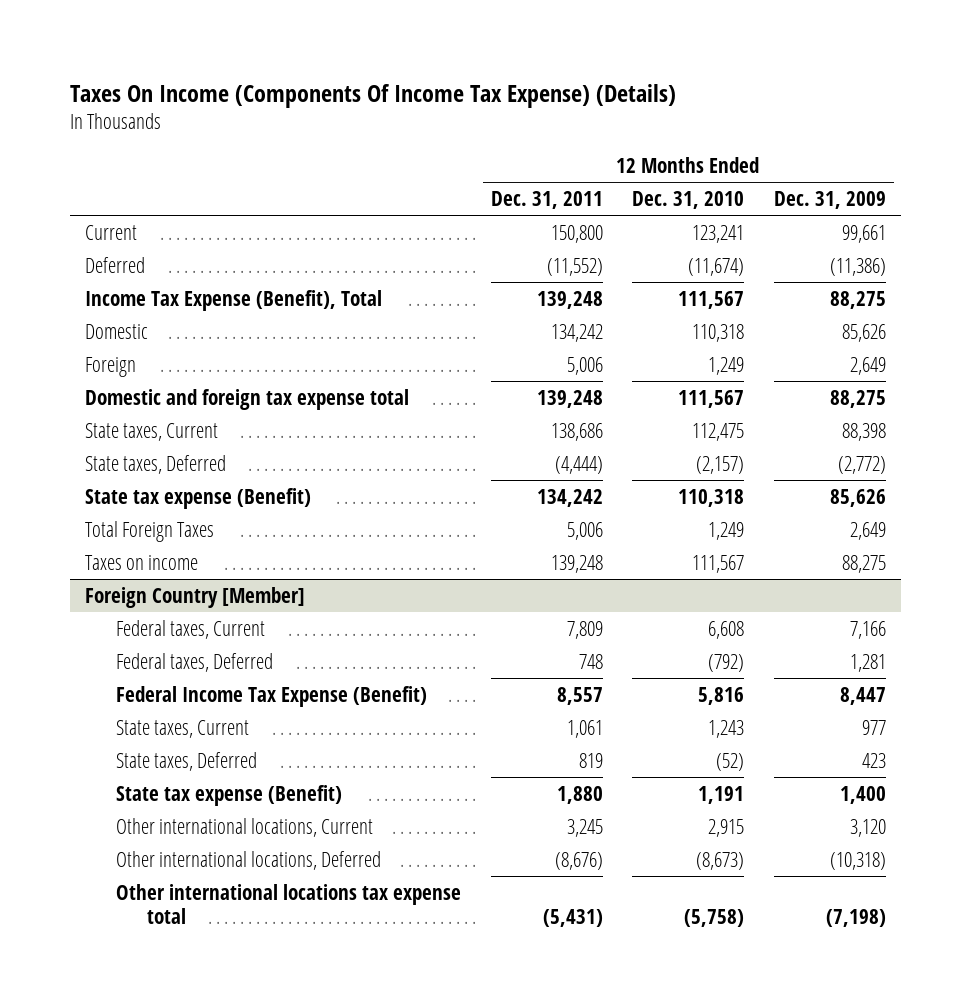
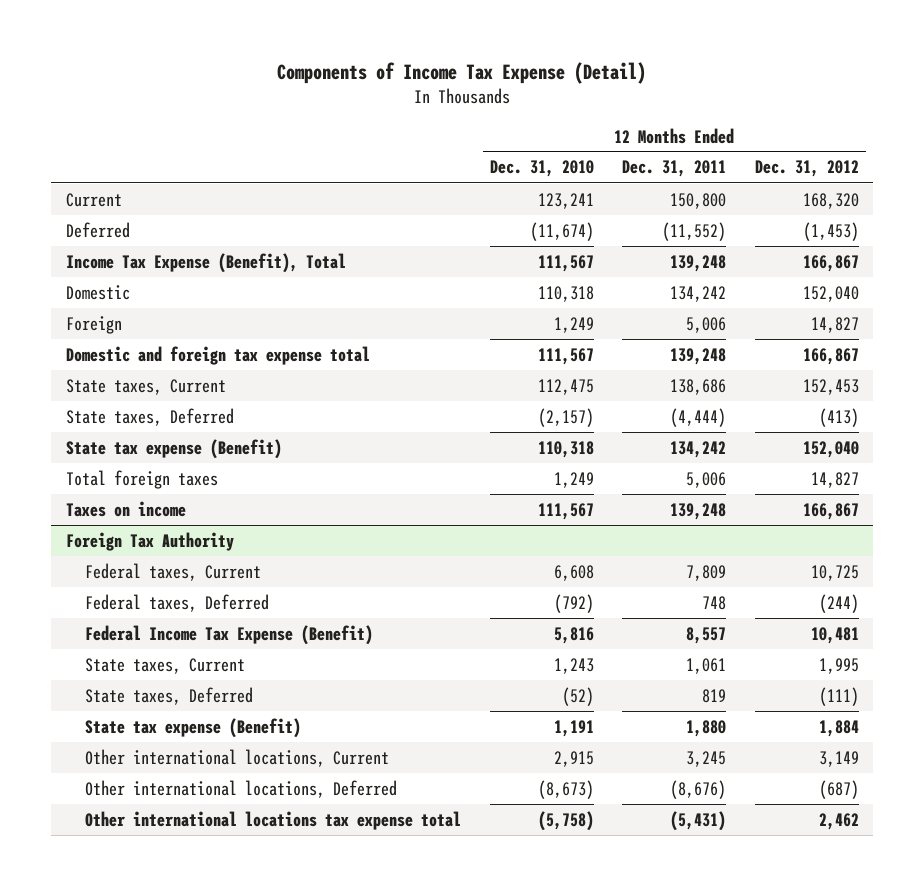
- Taxes On Income (Components Of Income Tax Expense) (Details)
+ Components of Income Tax Expense (Detail)
- | 12 Months Ended Dec. 31, 2011 | 12 Months Ended Dec. 31, 2010 | 12 Months Ended Dec. 31, 2009
+ | 12 Months Ended Dec. 31, 2010 | 12 Months Ended Dec. 31, 2011 | 12 Months Ended Dec. 31, 2012
- Total Foreign Taxes | 5,006 | 1,249 | 2,649
+ Total foreign taxes | 1,249 | 5,006 | 14,827
- Foreign Country [Member]
+ Foreign Tax Authority

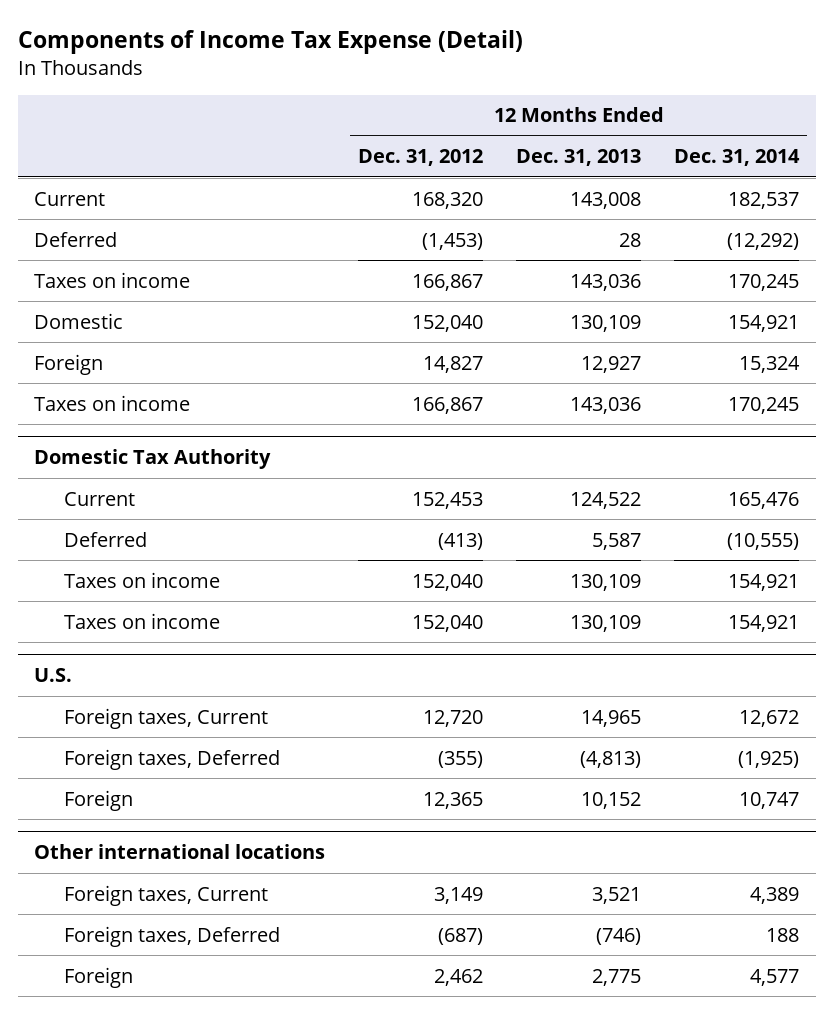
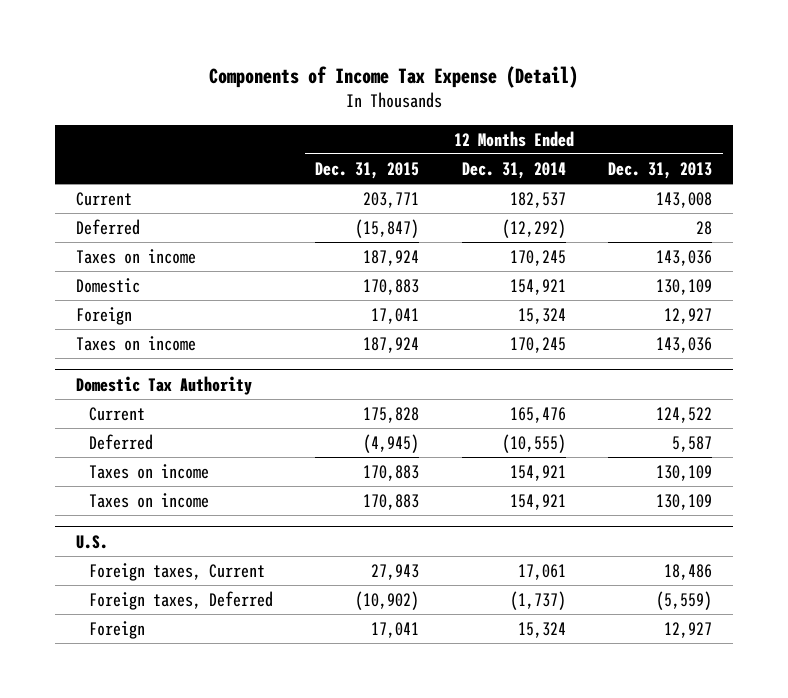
- | 12 Months Ended Dec. 31, 2012 | 12 Months Ended Dec. 31, 2013 | 12 Months Ended Dec. 31, 2014
+ | 12 Months Ended Dec. 31, 2015 | 12 Months Ended Dec. 31, 2014 | 12 Months Ended Dec. 31, 2013
@ U.S.
- Foreign taxes, Current | 12,720 | 14,965 | 12,672
- Foreign taxes, Deferred | (355) | (4,813) | (1,925)
- Foreign | 12,365 | 10,152 | 10,747
- Other international locations
- Foreign taxes, Current | 3,149 | 3,521 | 4,389
- Foreign taxes, Deferred | (687) | (746) | 188
- Foreign | 2,462 | 2,775 | 4,577
@ U.S.
+ Foreign taxes, Current | 27,943 | 17,061 | 18,486
+ Foreign taxes, Deferred | (10,902) | (1,737) | (5,559)
+ Foreign | 17,041 | 15,324 | 12,927

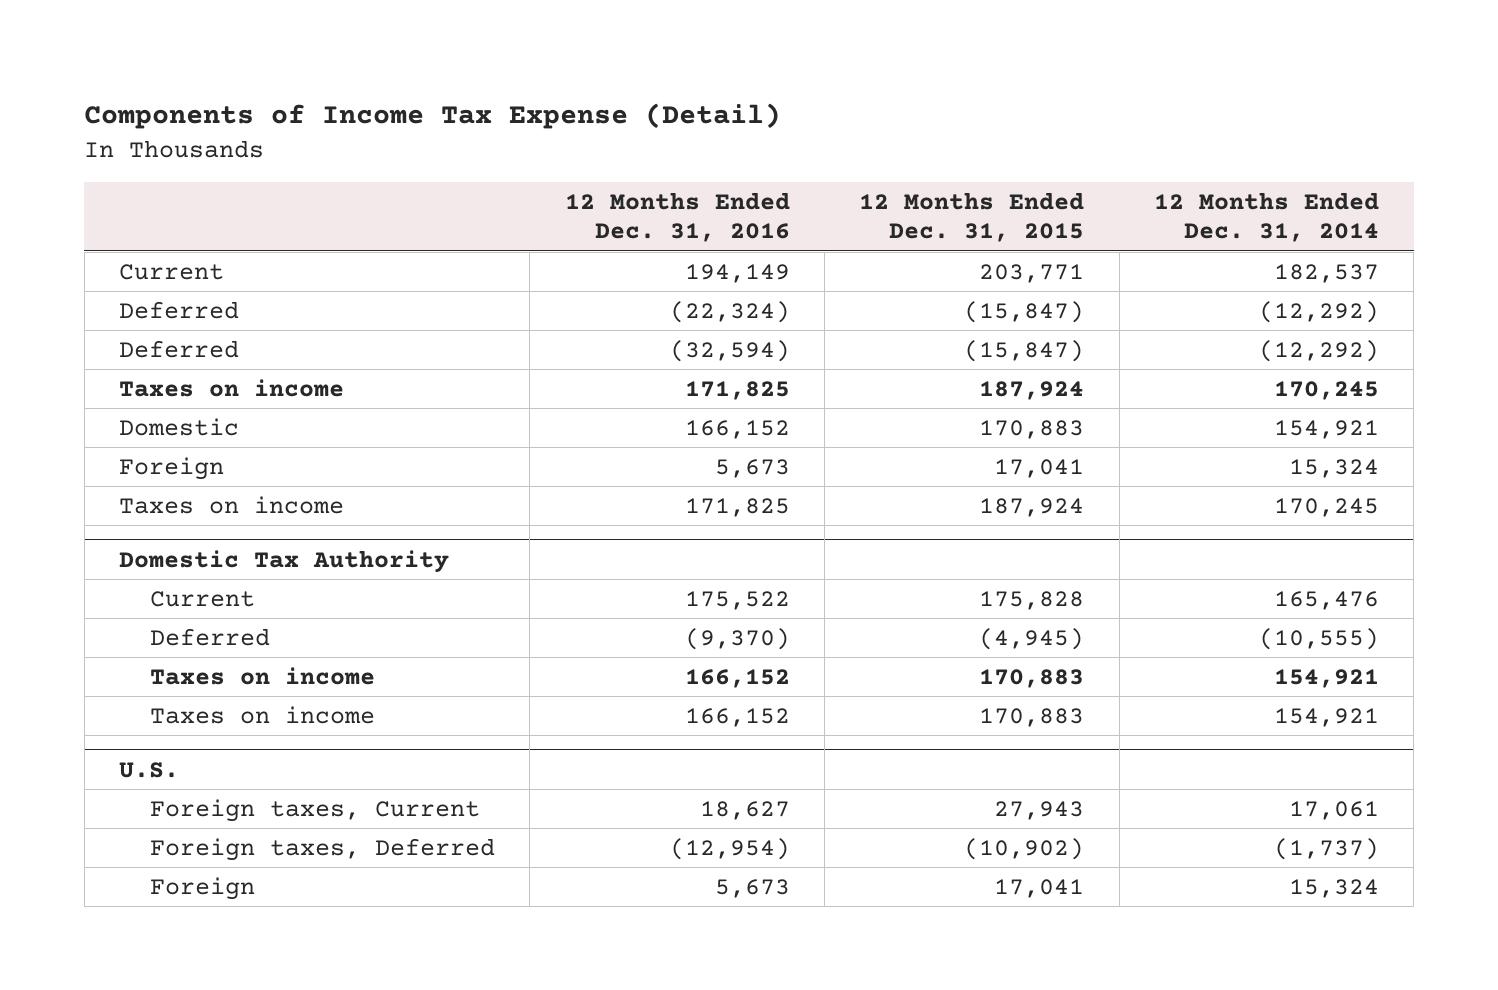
- | 12 Months Ended Dec. 31, 2015 | 12 Months Ended Dec. 31, 2014 | 12 Months Ended Dec. 31, 2013
+ | 12 Months Ended Dec. 31, 2016 | 12 Months Ended Dec. 31, 2015 | 12 Months Ended Dec. 31, 2014
+ Deferred | (32,594) | (15,847) | (12,292)

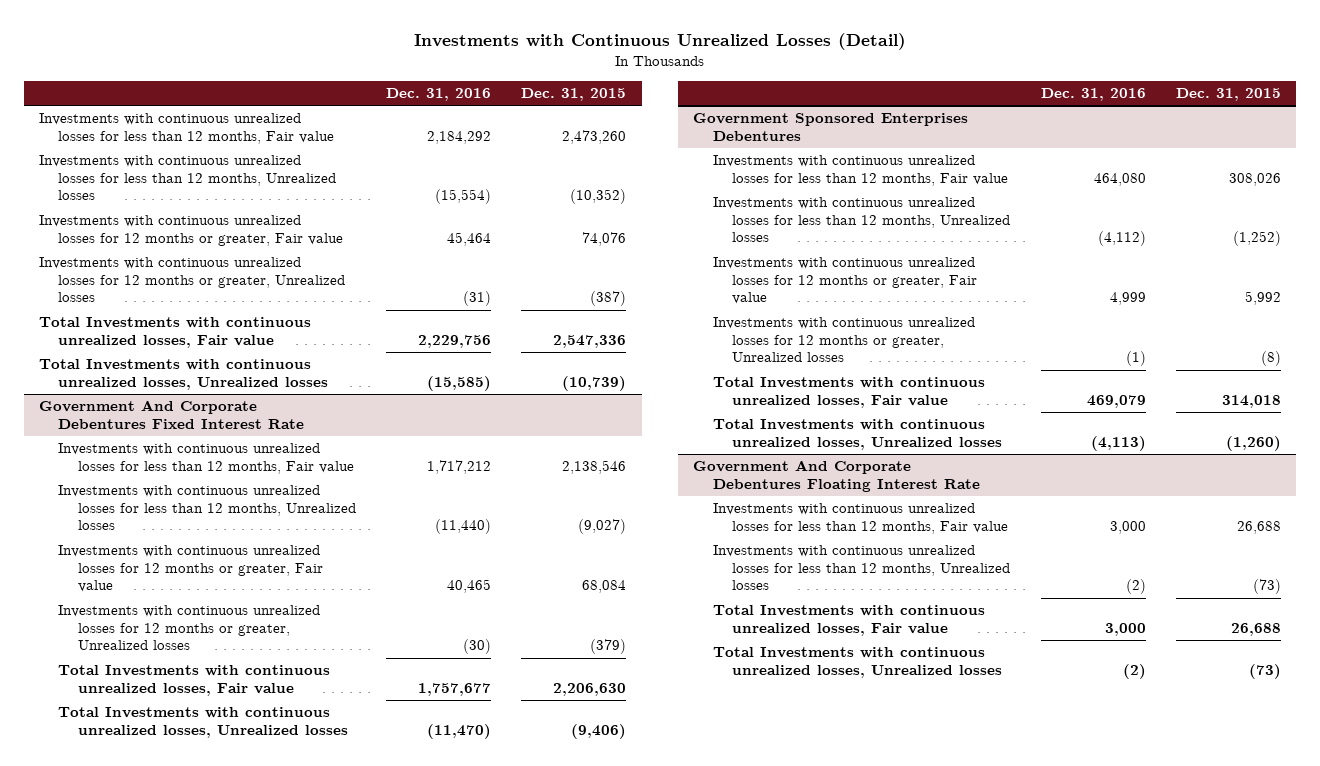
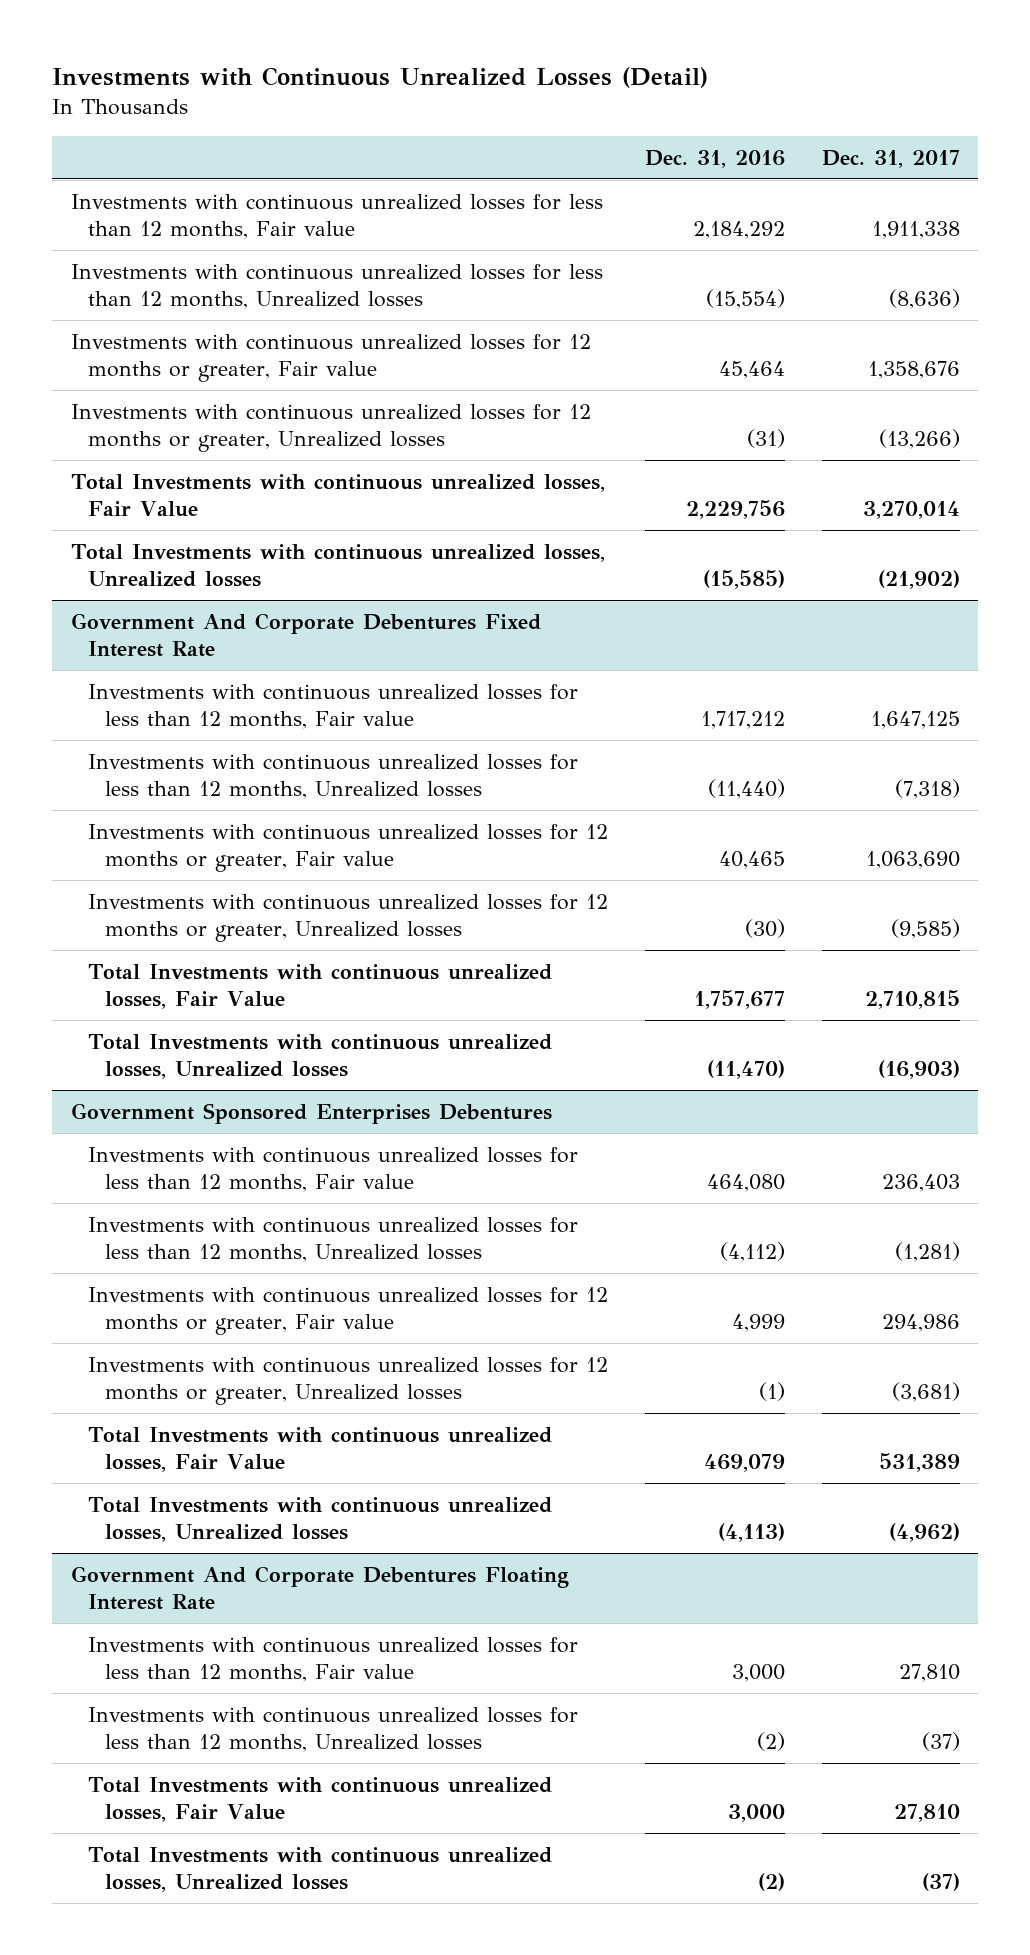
- | Dec. 31, 2016 | Dec. 31, 2015
+ | Dec. 31, 2016 | Dec. 31, 2017
- Total Investments with continuous unrealized losses, Fair value | 2,229,756 | 2,547,336
+ Total Investments with continuous unrealized losses, Fair Value | 2,229,756 | 3,270,014
@ Government And Corporate Debentures Fixed Interest Rate
- Total Investments with continuous unrealized losses, Fair value | 1,757,677 | 2,206,630
+ Total Investments with continuous unrealized losses, Fair Value | 1,757,677 | 2,710,815
@ Government Sponsored Enterprises Debentures
- Total Investments with continuous unrealized losses, Fair value | 469,079 | 314,018
+ Total Investments with continuous unrealized losses, Fair Value | 469,079 | 531,389
@ Government And Corporate Debentures Floating Interest Rate
- Total Investments with continuous unrealized losses, Fair value | 3,000 | 26,688
+ Total Investments with continuous unrealized losses, Fair Value | 3,000 | 27,810

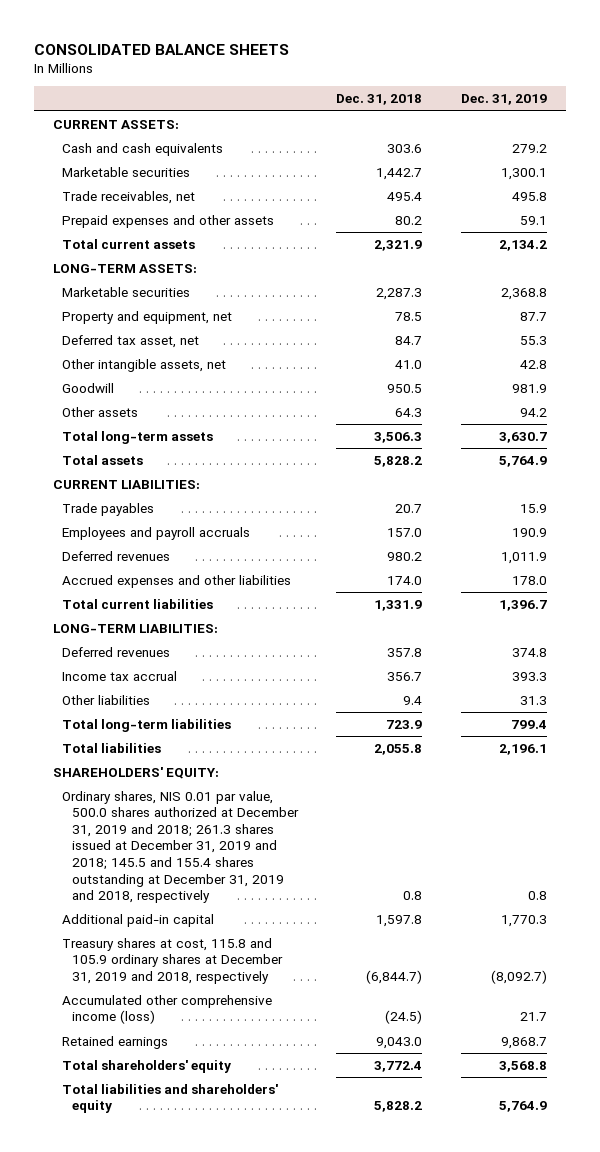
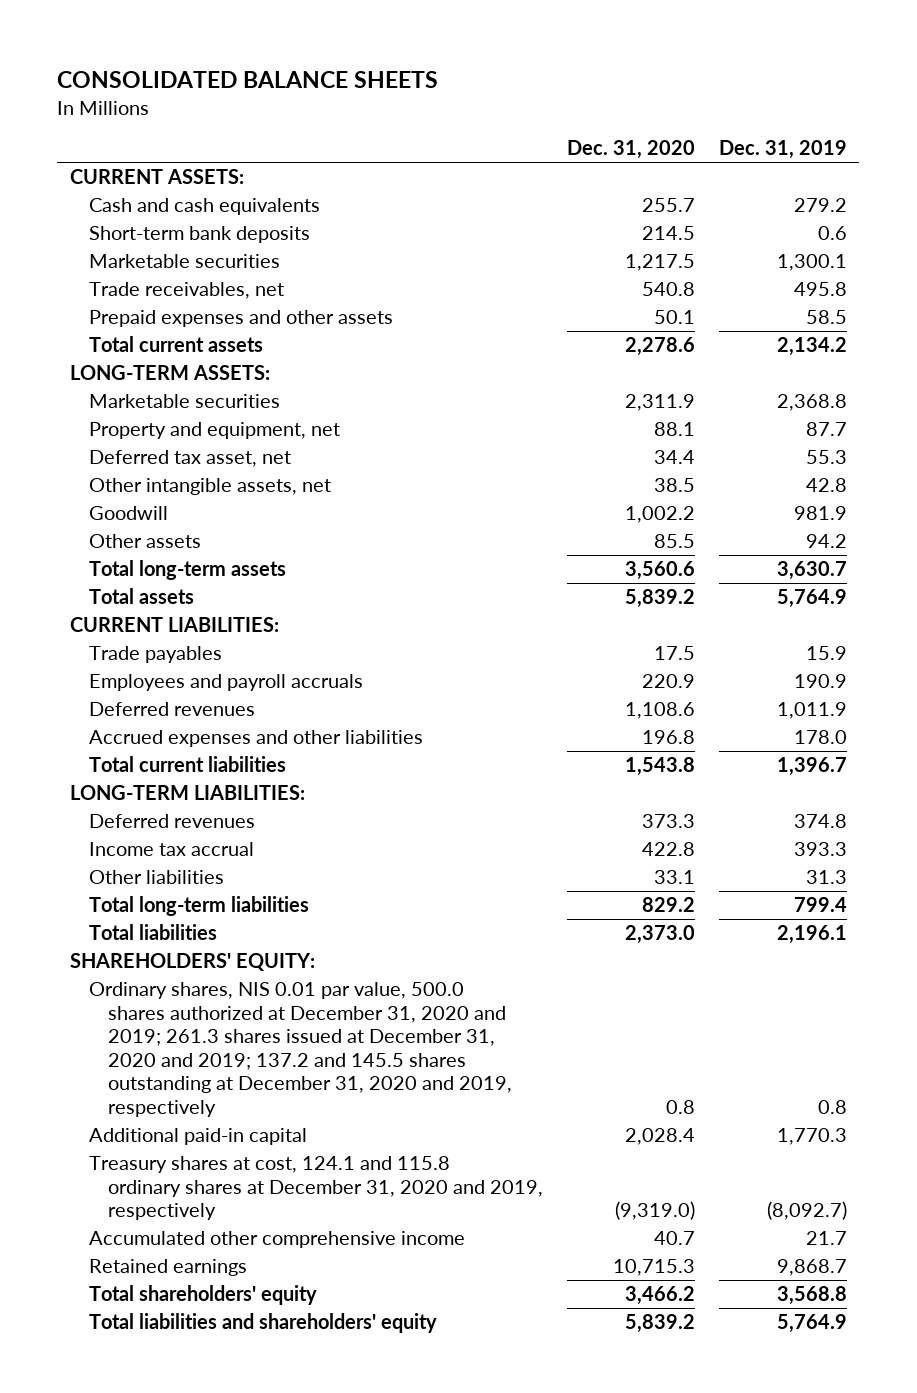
- | Dec. 31, 2018 | Dec. 31, 2019
+ | Dec. 31, 2020 | Dec. 31, 2019
+ Short-term bank deposits | 214.5 | 0.6
- Prepaid expenses and other assets | 80.2 | 59.1
+ Prepaid expenses and other assets | 50.1 | 58.5
- Ordinary shares, NIS 0.01 par value, 500.0 shares authorized at December 31, 2019 and 2018; 261.3 shares issued at December 31, 2019 and 2018; 145.5 and 155.4 shares outstanding at December 31, 2019 and 2018, respectively | 0.8 | 0.8
+ Ordinary shares, NIS 0.01 par value, 500.0 shares authorized at December 31, 2020 and 2019; 261.3 shares issued at December 31, 2020 and 2019; 137.2 and 145.5 shares outstanding at December 31, 2020 and 2019, respectively | 0.8 | 0.8
- Treasury shares at cost, 115.8 and 105.9 ordinary shares at December 31, 2019 and 2018, respectively | (6,844.7) | (8,092.7)
- Accumulated other comprehensive income (loss) | (24.5) | 21.7
+ Treasury shares at cost, 124.1 and 115.8 ordinary shares at December 31, 2020 and 2019, respectively | (9,319.0) | (8,092.7)
+ Accumulated other comprehensive income | 40.7 | 21.7

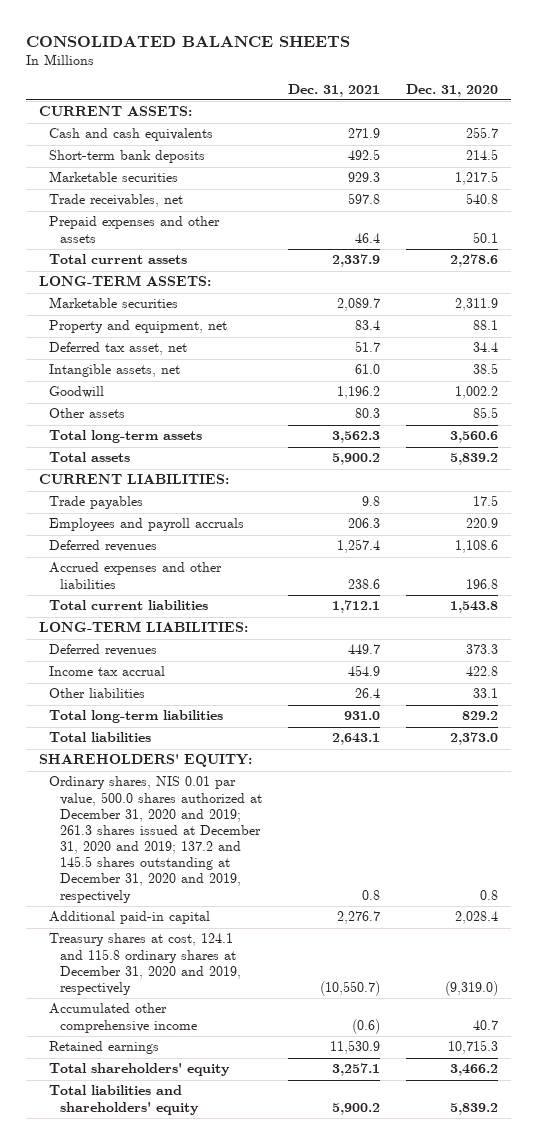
- | Dec. 31, 2020 | Dec. 31, 2019
+ | Dec. 31, 2021 | Dec. 31, 2020
- Other intangible assets, net | 38.5 | 42.8
+ Intangible assets, net | 61.0 | 38.5

